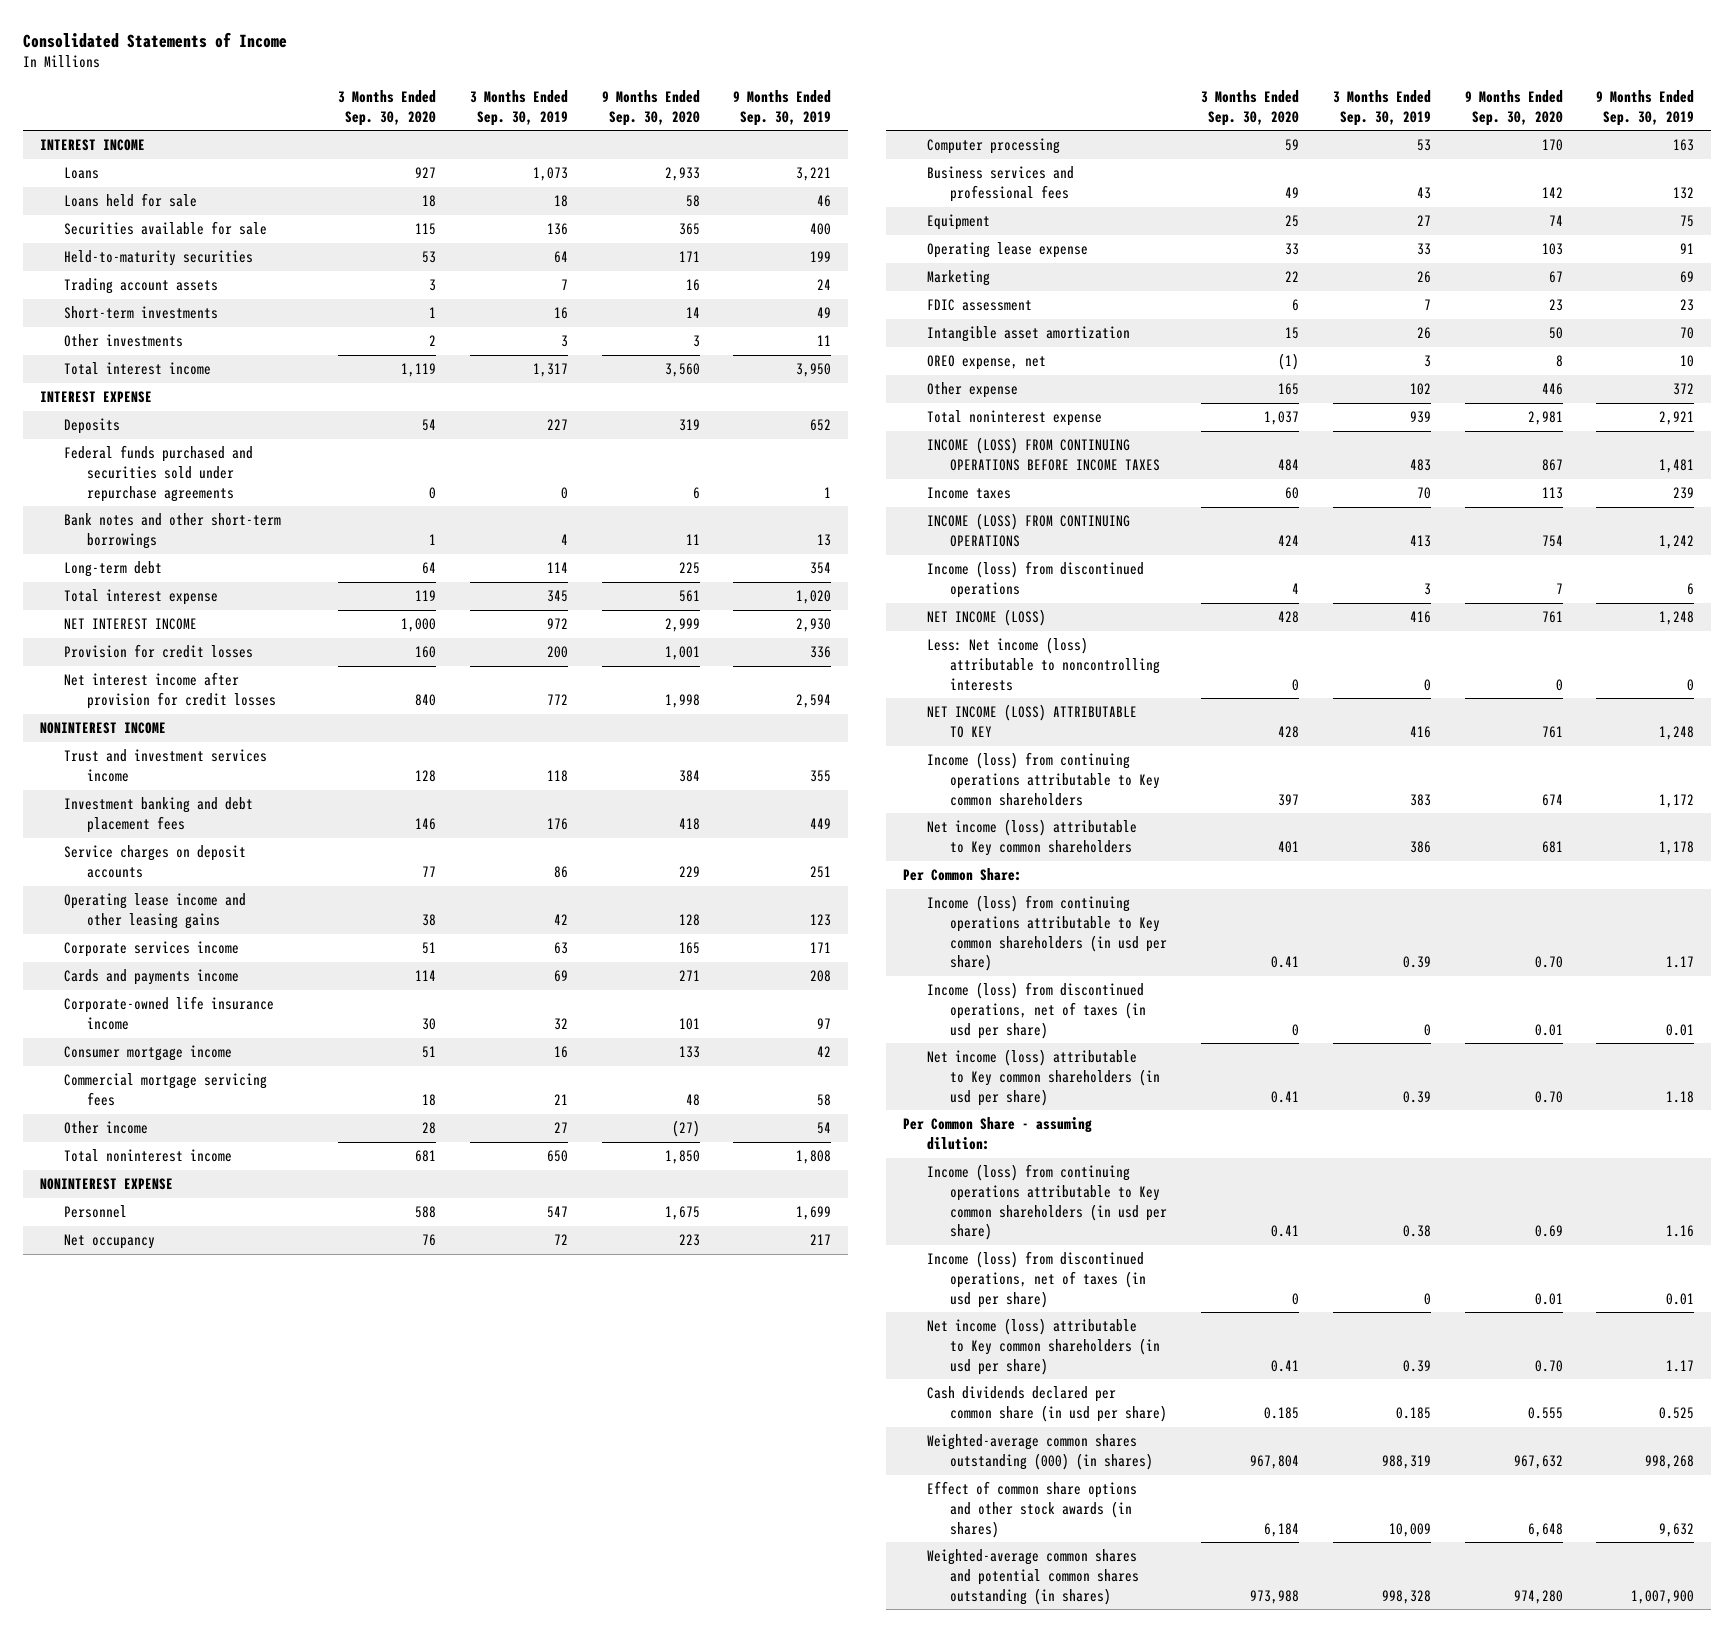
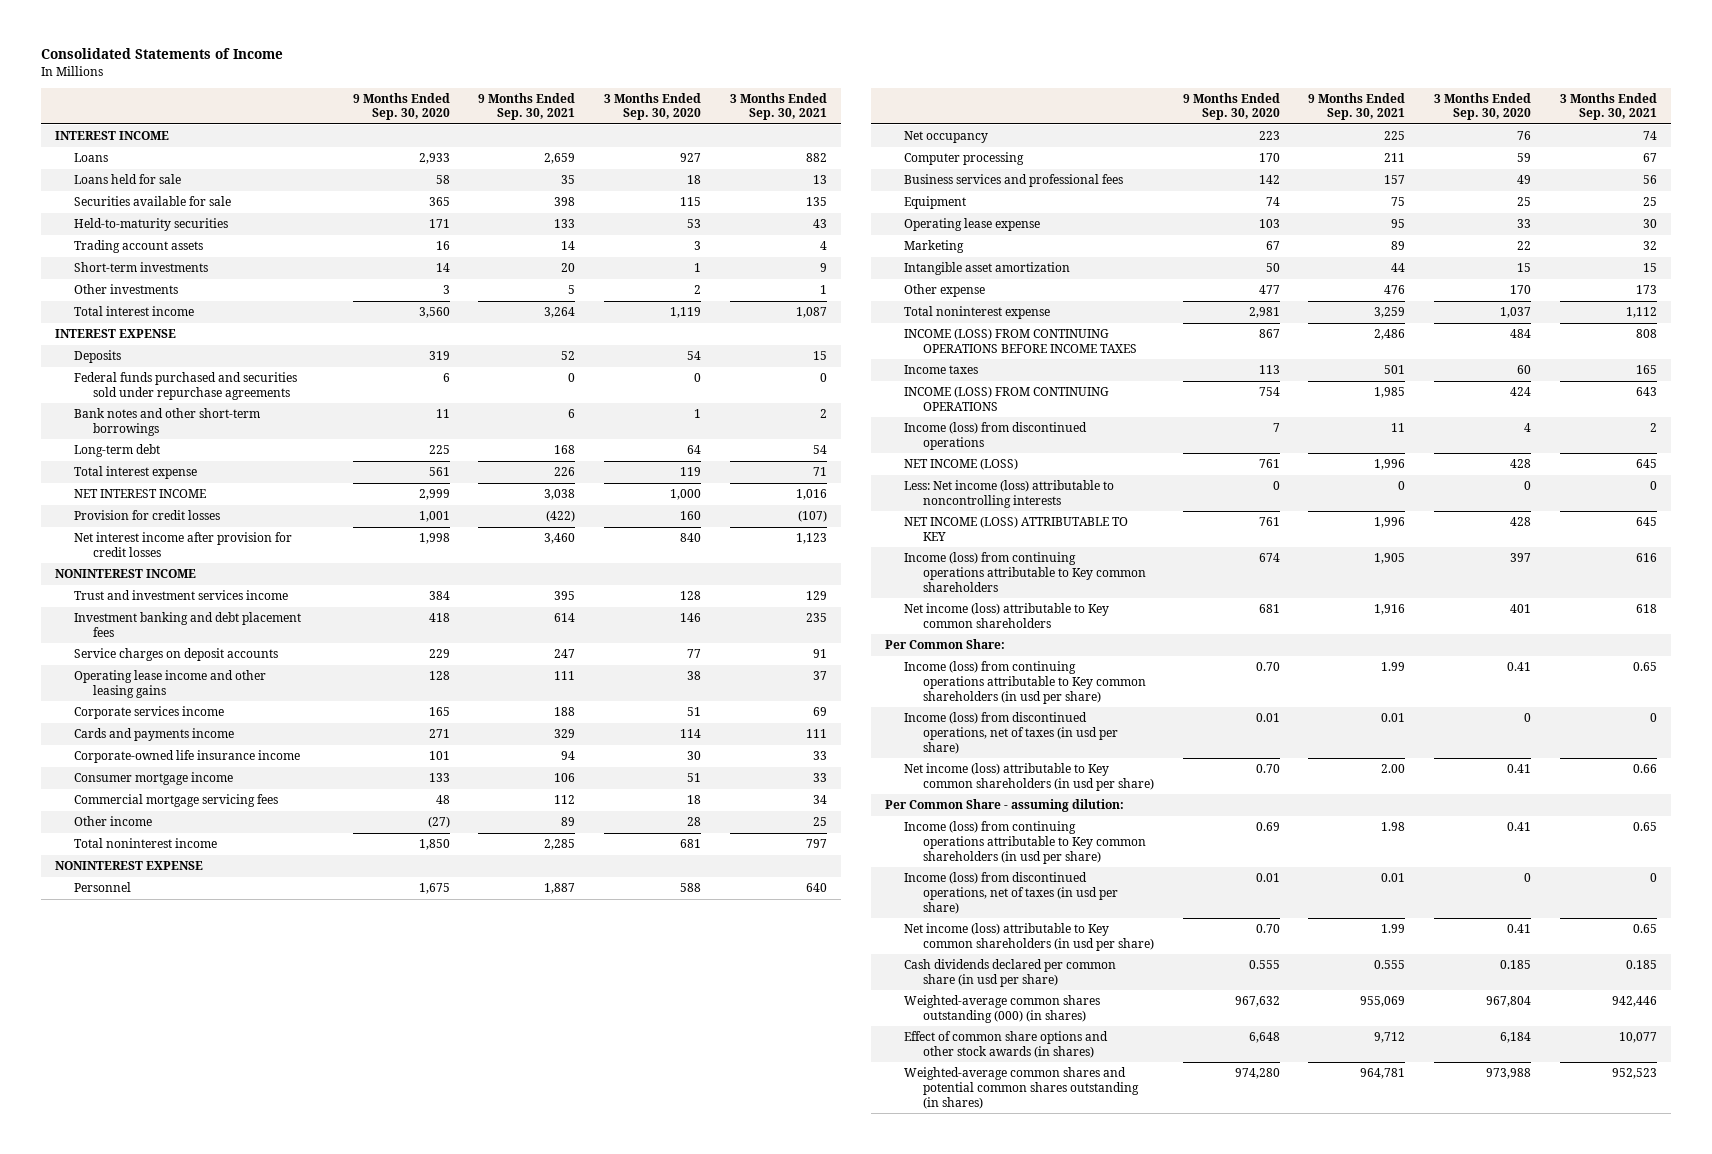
- | 3 Months Ended Sep. 30, 2020 | 3 Months Ended Sep. 30, 2019 | 9 Months Ended Sep. 30, 2020 | 9 Months Ended Sep. 30, 2019
+ | 9 Months Ended Sep. 30, 2020 | 9 Months Ended Sep. 30, 2021 | 3 Months Ended Sep. 30, 2020 | 3 Months Ended Sep. 30, 2021
- FDIC assessment | 6 | 7 | 23 | 23
- OREO expense, net | (1) | 3 | 8 | 10
- Other expense | 165 | 102 | 446 | 372
+ Other expense | 477 | 476 | 170 | 173

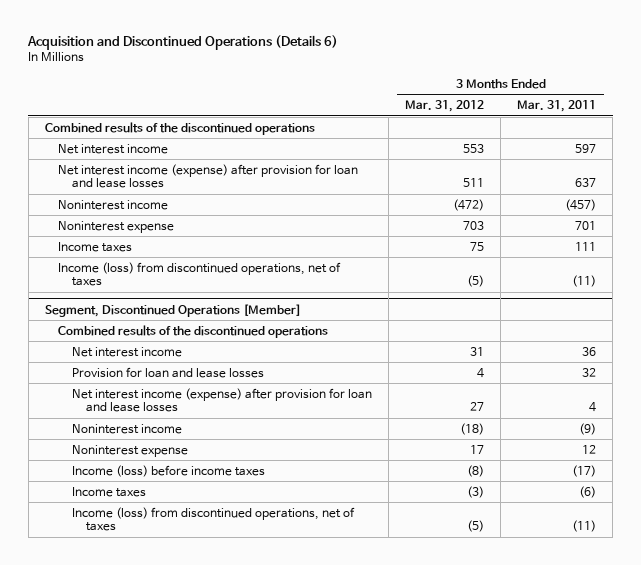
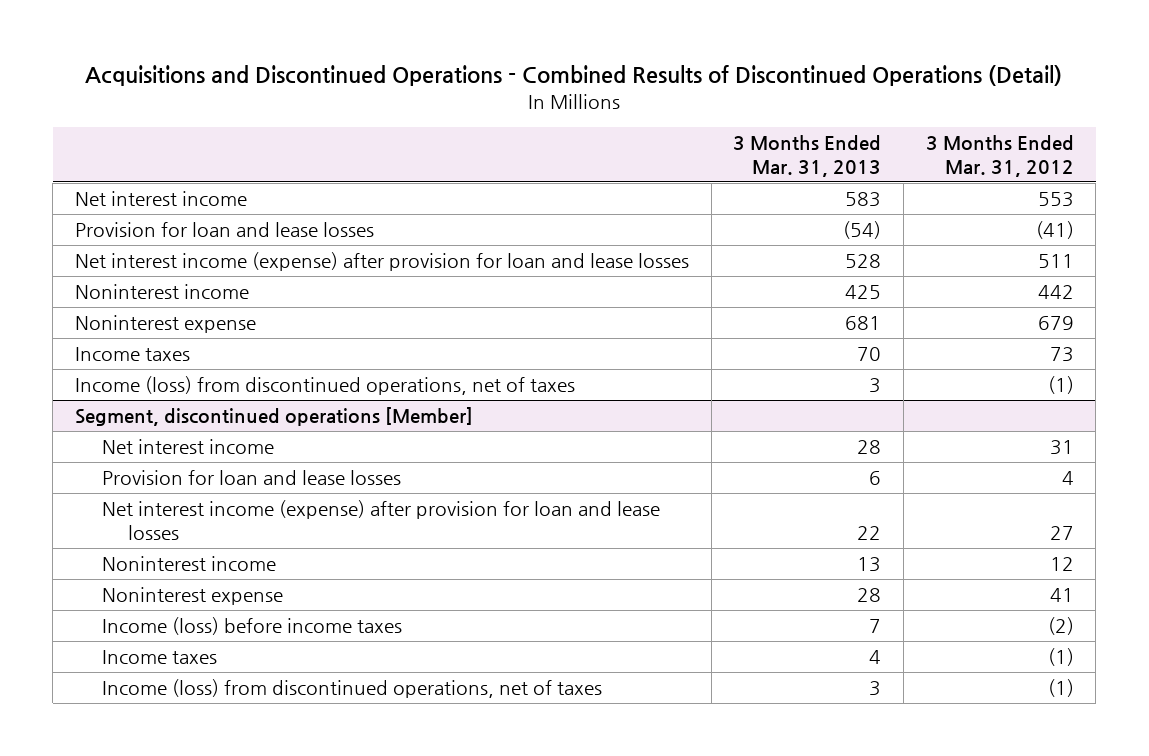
- Acquisition and Discontinued Operations (Details 6)
+ Acquisitions and Discontinued Operations - Combined Results of Discontinued Operations (Detail)
- | 3 Months Ended Mar. 31, 2012 | 3 Months Ended Mar. 31, 2011
+ | 3 Months Ended Mar. 31, 2013 | 3 Months Ended Mar. 31, 2012
- Combined results of the discontinued operations
+ Provision for loan and lease losses | (54) | (41)
- Noninterest income | (472) | (457)
- Noninterest expense | 703 | 701
- Income taxes | 75 | 111
- Income (loss) from discontinued operations, net of taxes | (5) | (11)
- Segment, Discontinued Operations [Member]
- Combined results of the discontinued operations
+ Noninterest income | 425 | 442
+ Noninterest expense | 681 | 679
+ Income taxes | 70 | 73
+ Income (loss) from discontinued operations, net of taxes | 3 | (1)
+ Segment, discontinued operations [Member]
- Noninterest income | (18) | (9)
- Noninterest expense | 17 | 12
- Income (loss) before income taxes | (8) | (17)
- Income taxes | (3) | (6)
- Income (loss) from discontinued operations, net of taxes | (5) | (11)
+ Noninterest income | 13 | 12
+ Noninterest expense | 28 | 41
+ Income (loss) before income taxes | 7 | (2)
+ Income taxes | 4 | (1)
+ Income (loss) from discontinued operations, net of taxes | 3 | (1)

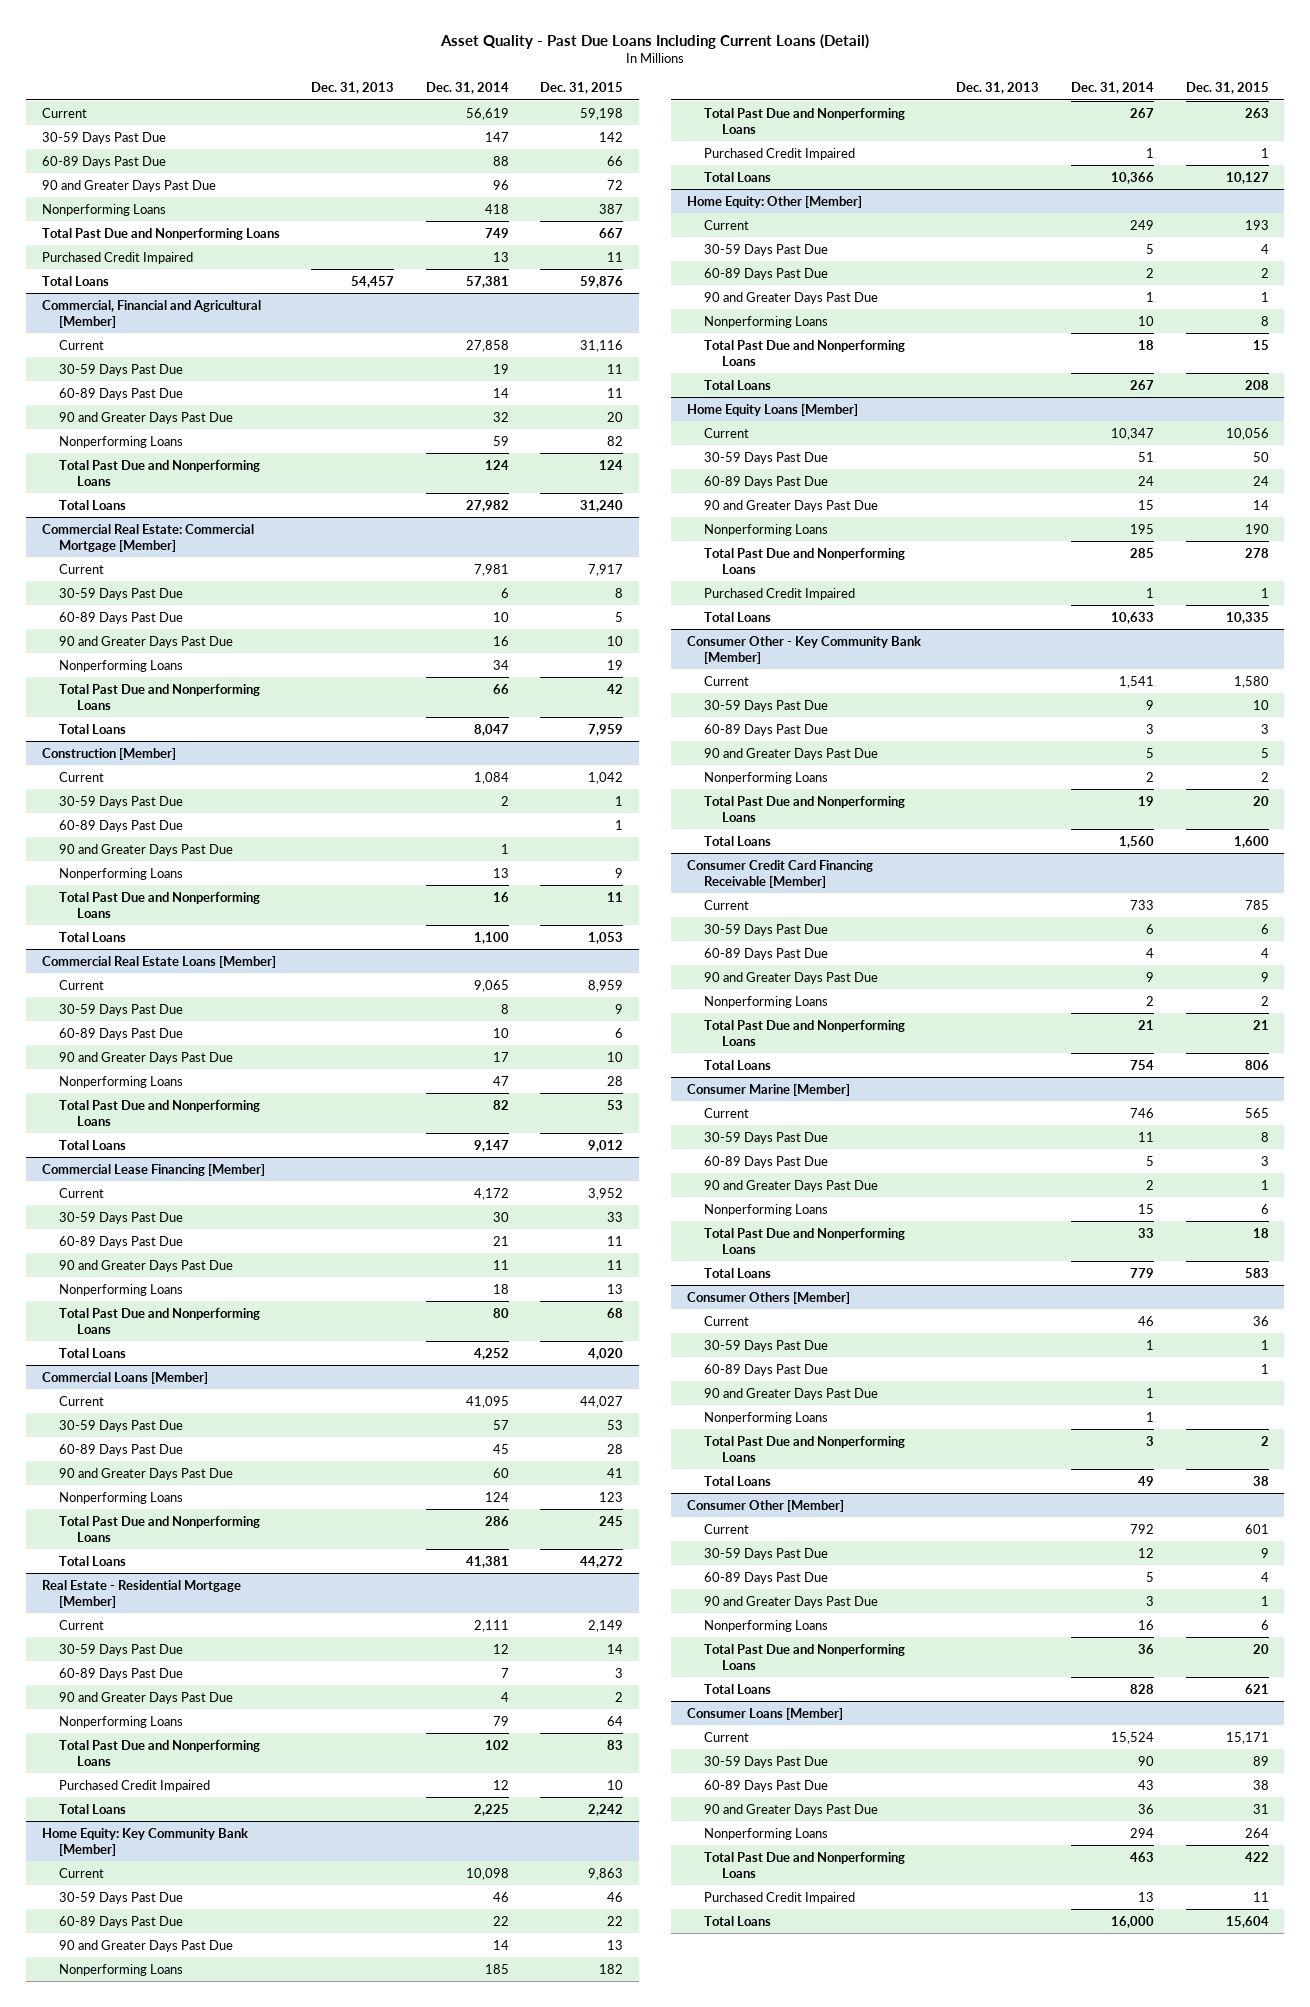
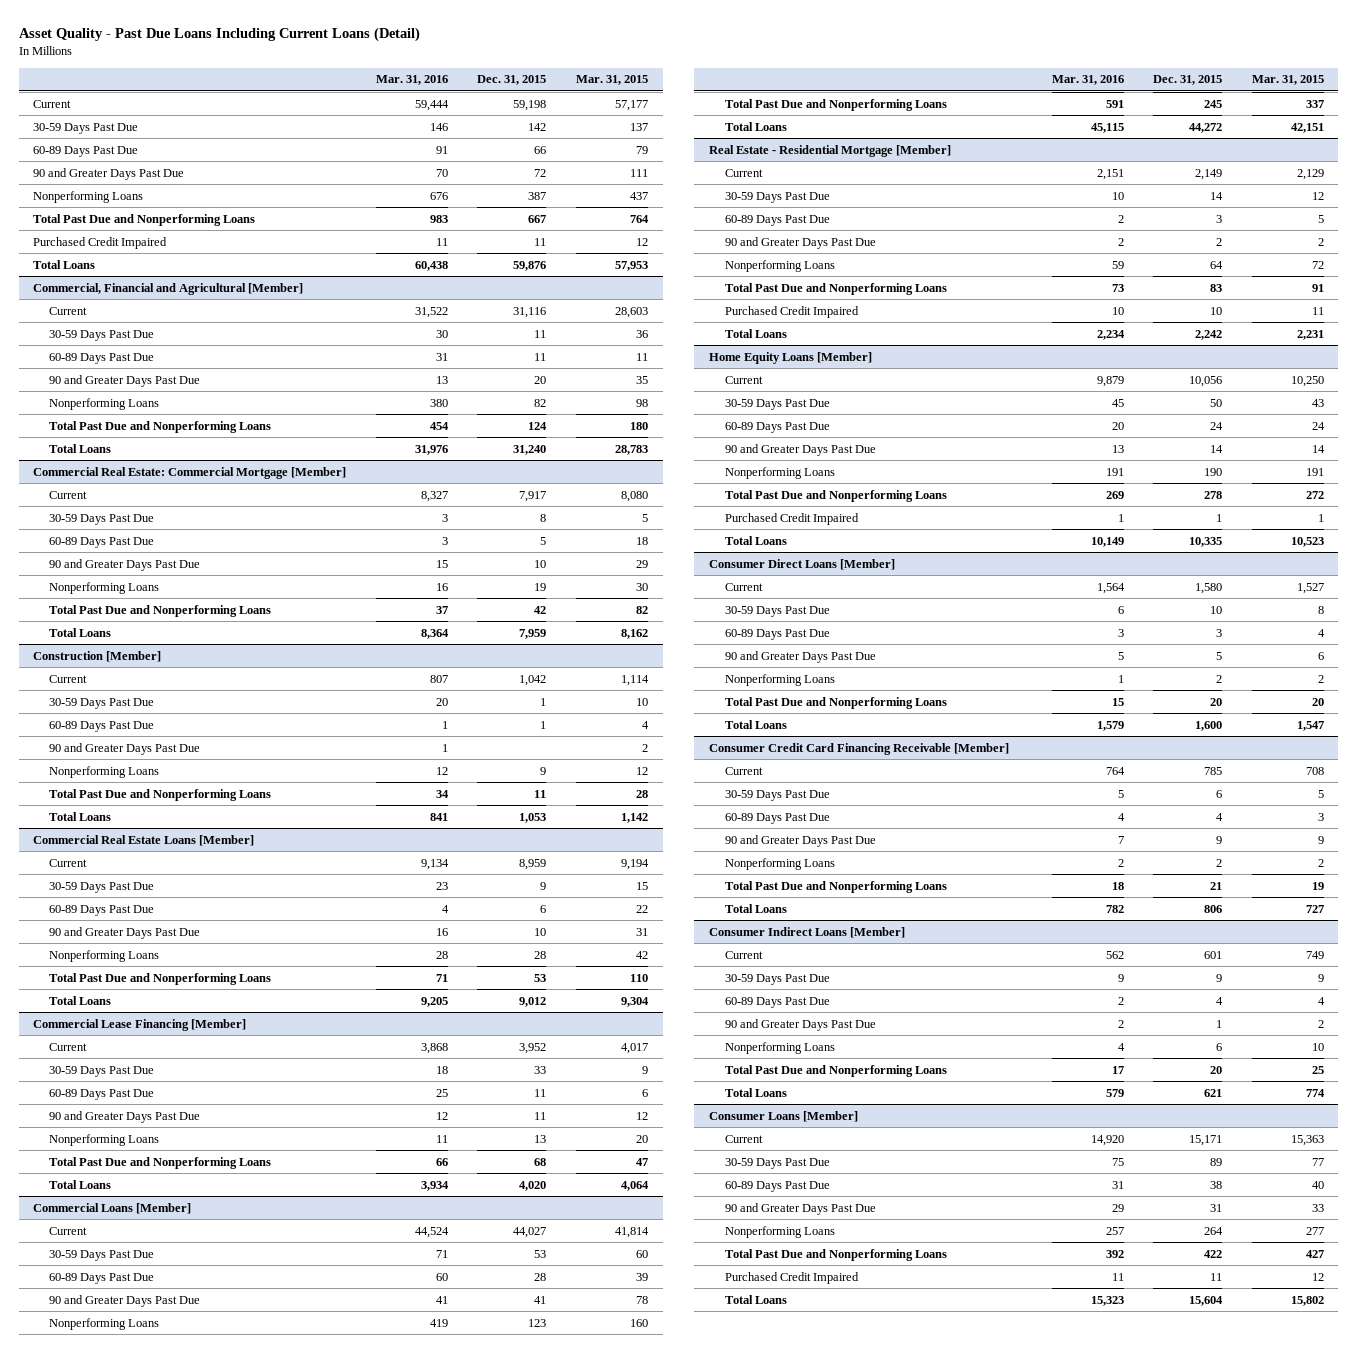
- | Dec. 31, 2013 | Dec. 31, 2014 | Dec. 31, 2015
+ | Mar. 31, 2016 | Dec. 31, 2015 | Mar. 31, 2015
- Home Equity: Key Community Bank [Member]
- Current | | 10,098 | 9,863
- 30-59 Days Past Due | | 46 | 46
- 60-89 Days Past Due | | 22 | 22
- 90 and Greater Days Past Due | | 14 | 13
- Nonperforming Loans | | 185 | 182
- Total Past Due and Nonperforming Loans | | 267 | 263
- Purchased Credit Impaired | | 1 | 1
- Total Loans | | 10,366 | 10,127
- Home Equity: Other [Member]
- Current | | 249 | 193
- 30-59 Days Past Due | | 5 | 4
- 60-89 Days Past Due | | 2 | 2
- 90 and Greater Days Past Due | | 1 | 1
- Nonperforming Loans | | 10 | 8
- Total Past Due and Nonperforming Loans | | 18 | 15
- Total Loans | | 267 | 208
- Consumer Other - Key Community Bank [Member]
+ Consumer Direct Loans [Member]
- Consumer Marine [Member]
- Current | | 746 | 565
- 30-59 Days Past Due | | 11 | 8
- 60-89 Days Past Due | | 5 | 3
- 90 and Greater Days Past Due | | 2 | 1
- Nonperforming Loans | | 15 | 6
- Total Past Due and Nonperforming Loans | | 33 | 18
- Total Loans | | 779 | 583
- Consumer Others [Member]
- Current | | 46 | 36
- 30-59 Days Past Due | | 1 | 1
- 60-89 Days Past Due | | | 1
- 90 and Greater Days Past Due | | 1 |
- Nonperforming Loans | | 1 |
- Total Past Due and Nonperforming Loans | | 3 | 2
- Total Loans | | 49 | 38
- Consumer Other [Member]
+ Consumer Indirect Loans [Member]

